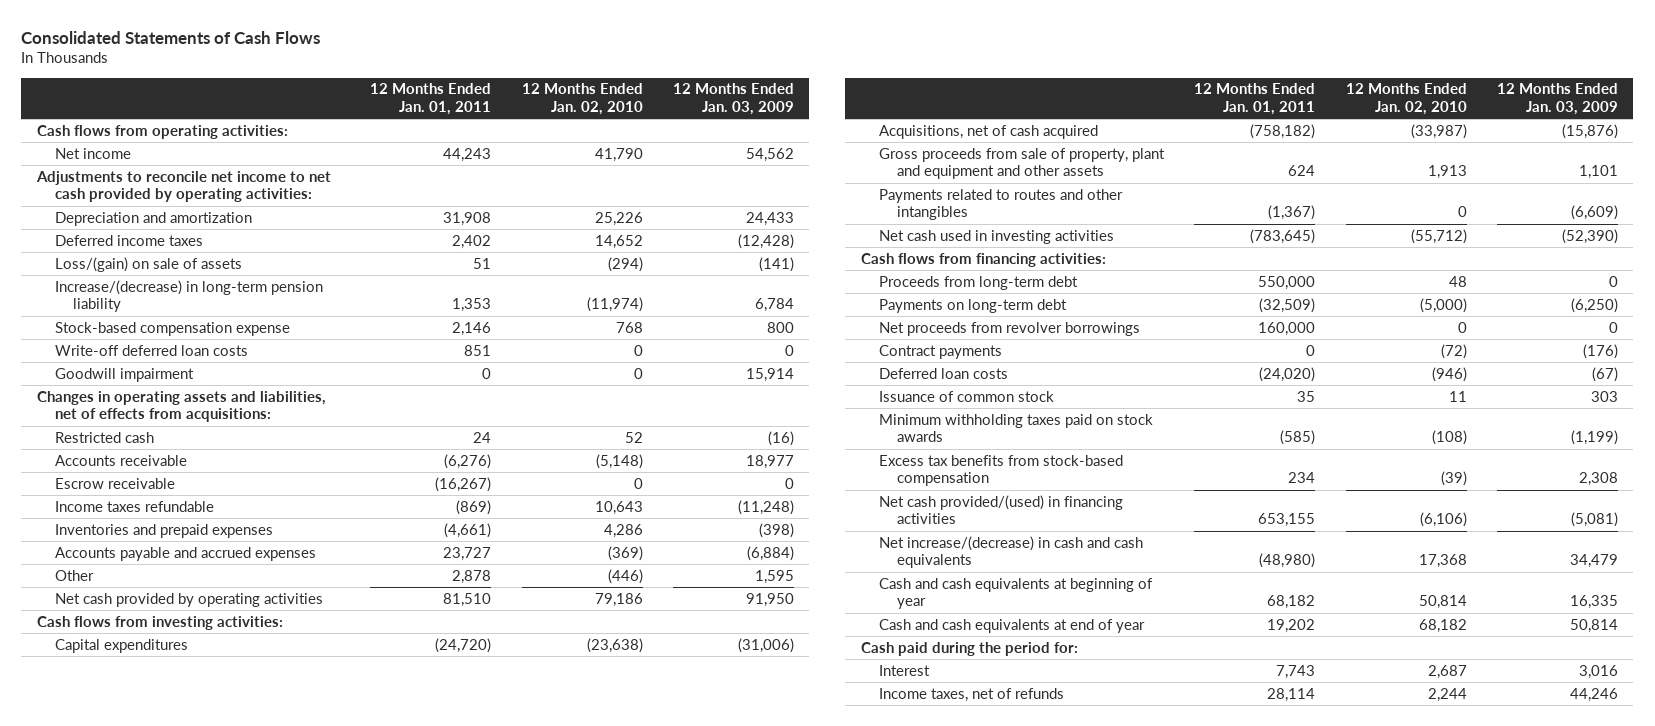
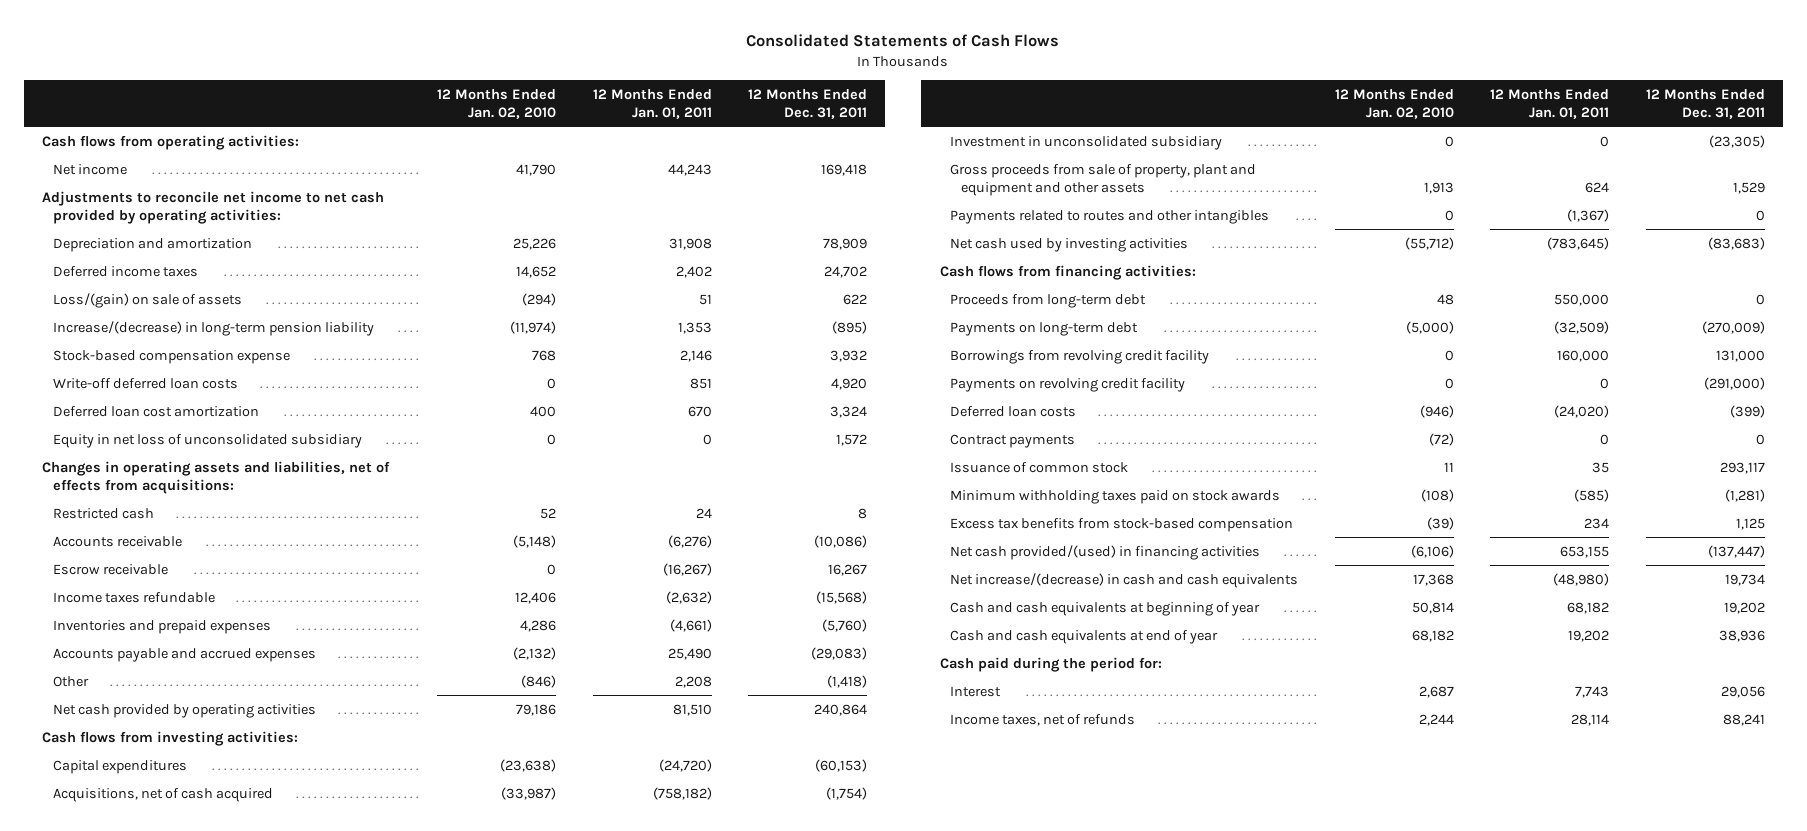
- | 12 Months Ended Jan. 01, 2011 | 12 Months Ended Jan. 02, 2010 | 12 Months Ended Jan. 03, 2009
+ | 12 Months Ended Jan. 02, 2010 | 12 Months Ended Jan. 01, 2011 | 12 Months Ended Dec. 31, 2011
- Goodwill impairment | 0 | 0 | 15,914
+ Deferred loan cost amortization | 400 | 670 | 3,324
+ Equity in net loss of unconsolidated subsidiary | 0 | 0 | 1,572
- Income taxes refundable | (869) | 10,643 | (11,248)
+ Income taxes refundable | 12,406 | (2,632) | (15,568)
- Accounts payable and accrued expenses | 23,727 | (369) | (6,884)
- Other | 2,878 | (446) | 1,595
+ Accounts payable and accrued expenses | (2,132) | 25,490 | (29,083)
+ Other | (846) | 2,208 | (1,418)
+ Investment in unconsolidated subsidiary | 0 | 0 | (23,305)
- Net cash used in investing activities | (783,645) | (55,712) | (52,390)
+ Net cash used by investing activities | (55,712) | (783,645) | (83,683)
- Net proceeds from revolver borrowings | 160,000 | 0 | 0
+ Borrowings from revolving credit facility | 0 | 160,000 | 131,000
+ Payments on revolving credit facility | 0 | 0 | (291,000)
moved down: Contract payments | (72) | 0 | 0

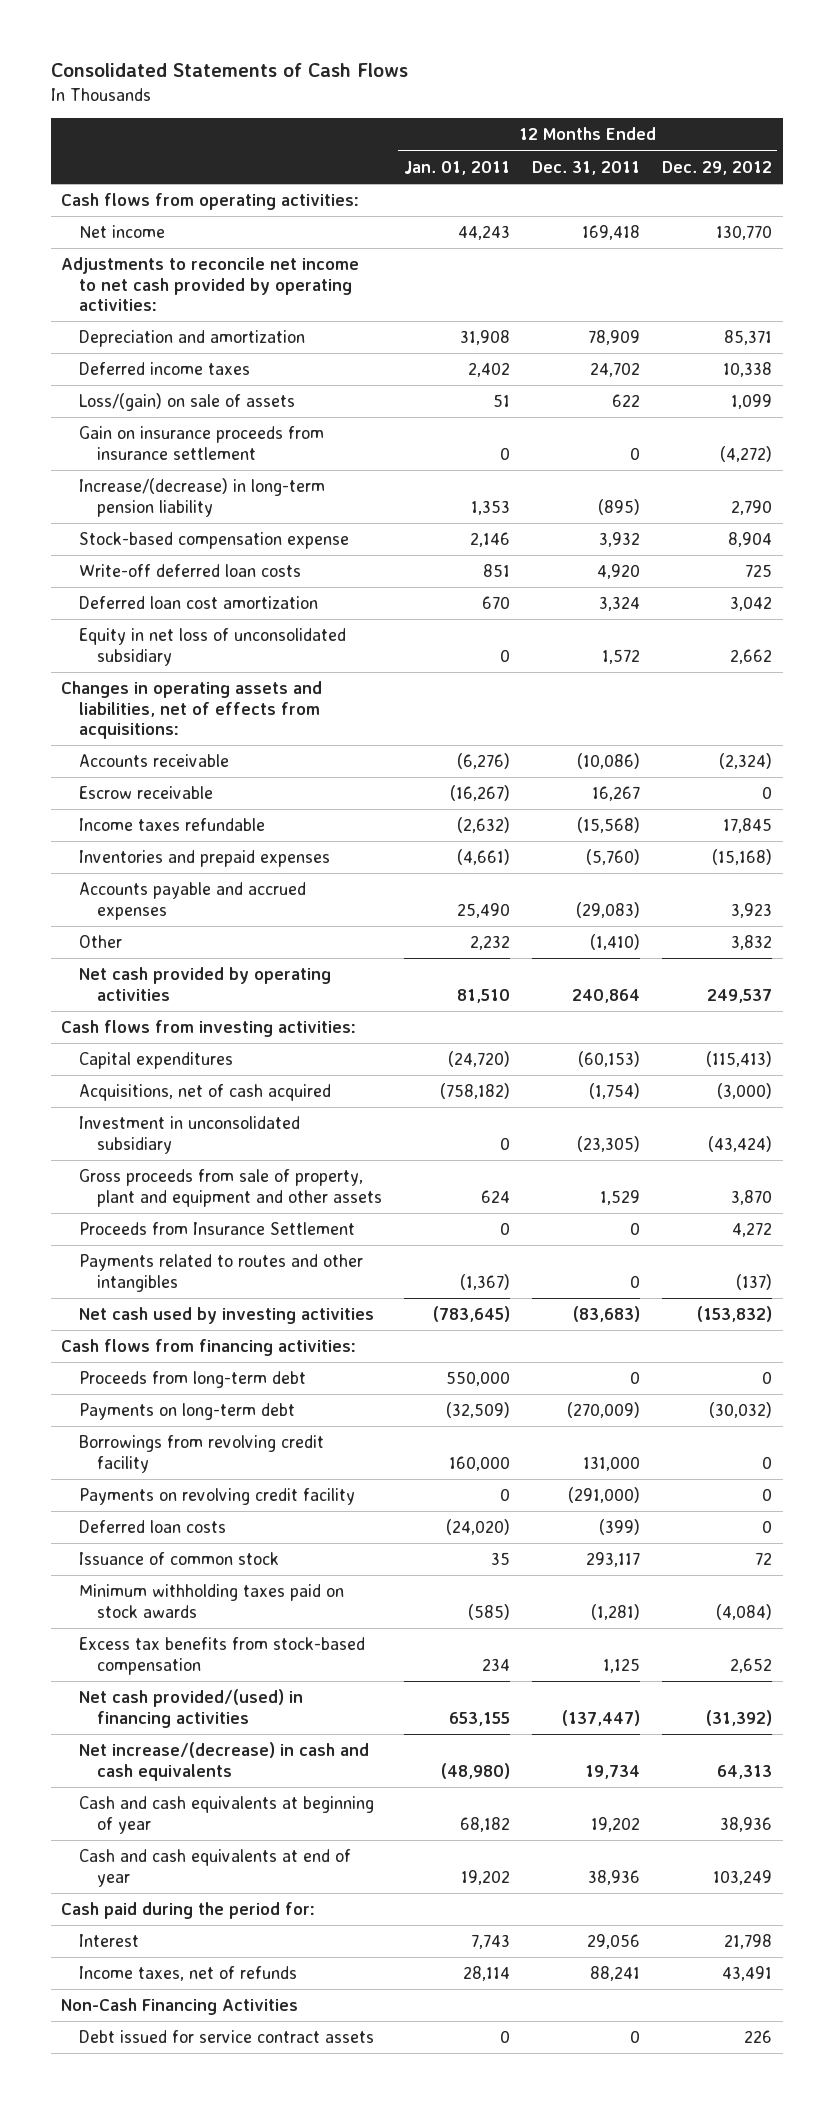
- | 12 Months Ended Jan. 02, 2010 | 12 Months Ended Jan. 01, 2011 | 12 Months Ended Dec. 31, 2011
+ | 12 Months Ended Jan. 01, 2011 | 12 Months Ended Dec. 31, 2011 | 12 Months Ended Dec. 29, 2012
+ Gain on insurance proceeds from insurance settlement | 0 | 0 | (4,272)
- Restricted cash | 52 | 24 | 8
- Other | (846) | 2,208 | (1,418)
+ Other | 2,232 | (1,410) | 3,832
+ Proceeds from Insurance Settlement | 0 | 0 | 4,272
- Contract payments | (72) | 0 | 0
+ Non-Cash Financing Activities
+ Debt issued for service contract assets | 0 | 0 | 226

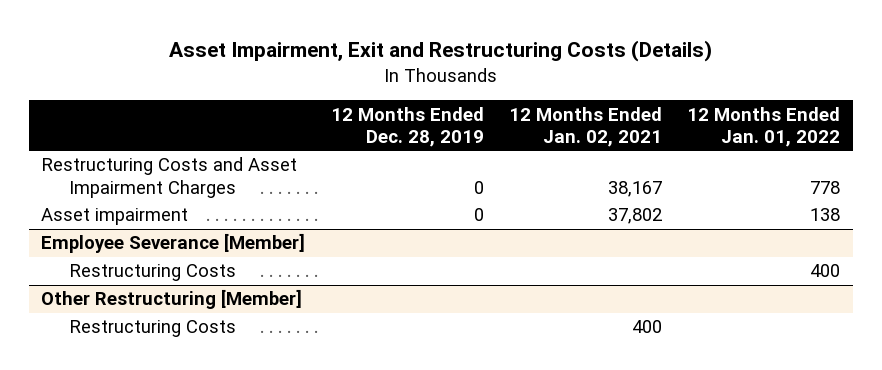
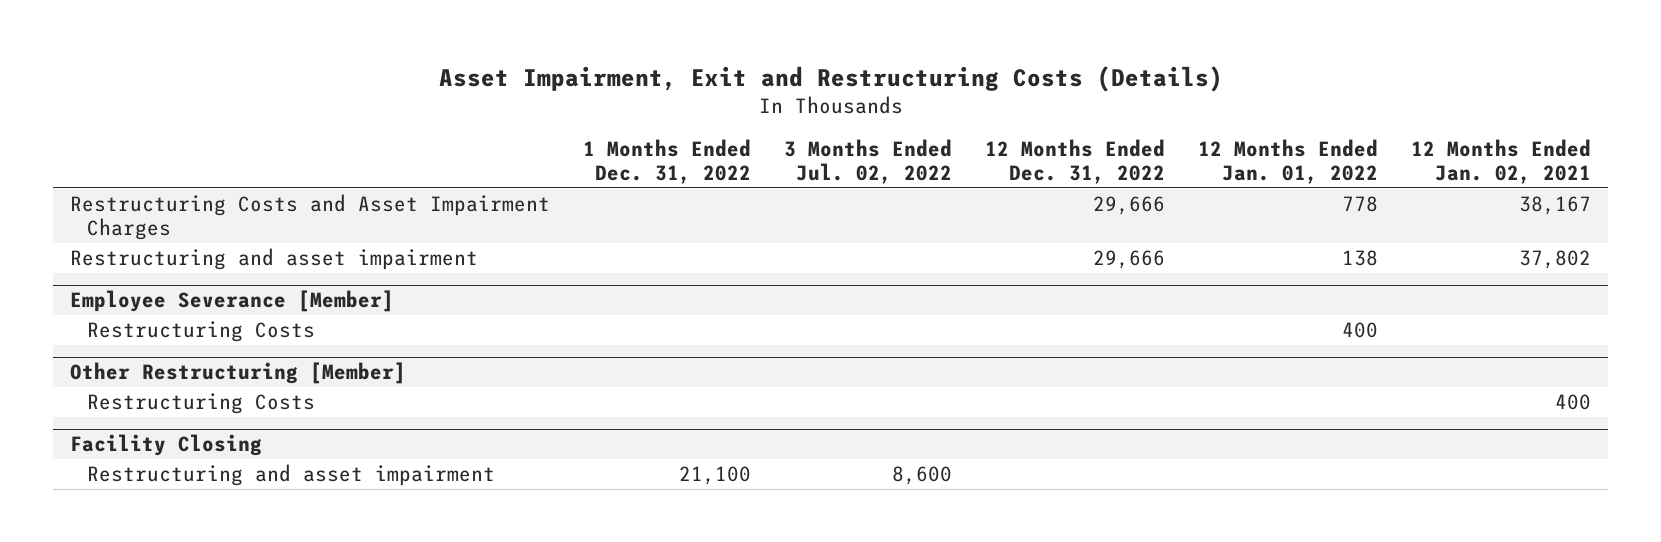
- | 12 Months Ended Dec. 28, 2019 | 12 Months Ended Jan. 02, 2021 | 12 Months Ended Jan. 01, 2022
+ | 1 Months Ended Dec. 31, 2022 | 3 Months Ended Jul. 02, 2022 | 12 Months Ended Dec. 31, 2022 | 12 Months Ended Jan. 01, 2022 | 12 Months Ended Jan. 02, 2021
- Asset impairment | 0 | 37,802 | 138
+ Restructuring and asset impairment | | | 29,666 | 138 | 37,802
+ Facility Closing
+ Restructuring and asset impairment | 21,100 | 8,600 | | |

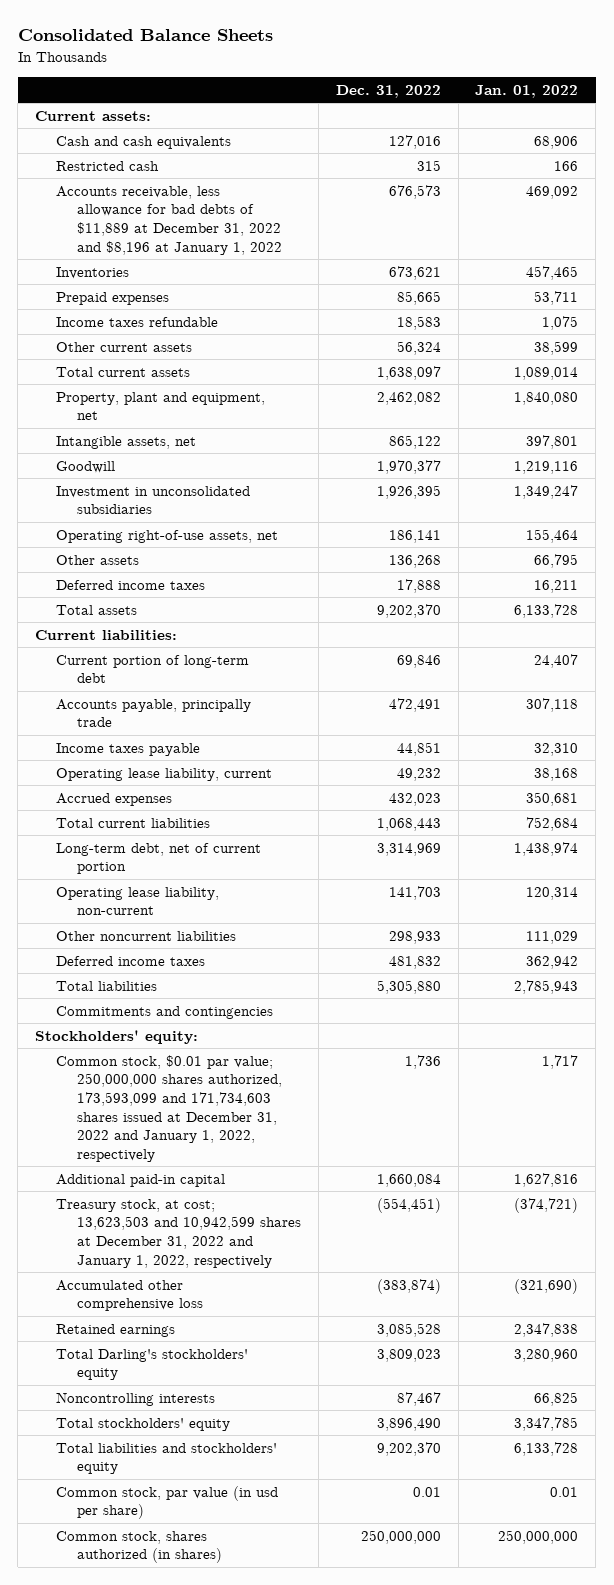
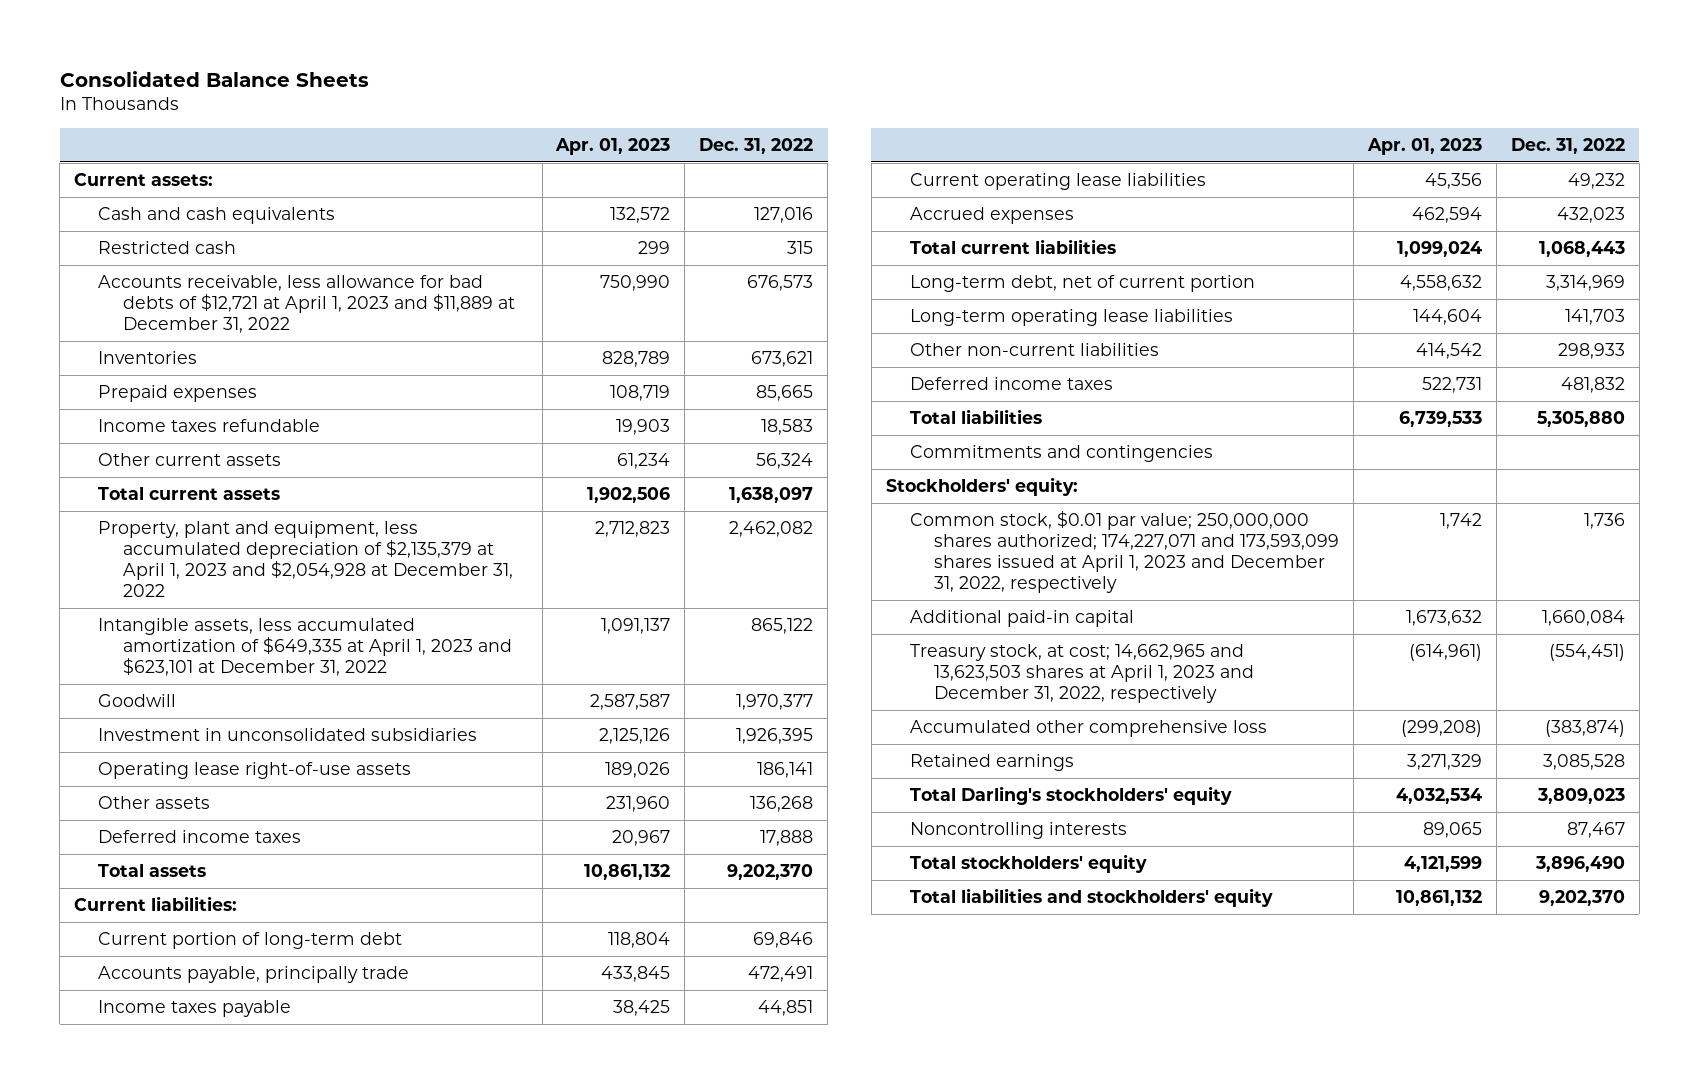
- | Dec. 31, 2022 | Jan. 01, 2022
+ | Apr. 01, 2023 | Dec. 31, 2022
- Accounts receivable, less allowance for bad debts of $11,889 at December 31, 2022 and $8,196 at January 1, 2022 | 676,573 | 469,092
+ Accounts receivable, less allowance for bad debts of $12,721 at April 1, 2023 and $11,889 at December 31, 2022 | 750,990 | 676,573
- Property, plant and equipment, net | 2,462,082 | 1,840,080
- Intangible assets, net | 865,122 | 397,801
+ Property, plant and equipment, less accumulated depreciation of $2,135,379 at April 1, 2023 and $2,054,928 at December 31, 2022 | 2,712,823 | 2,462,082
+ Intangible assets, less accumulated amortization of $649,335 at April 1, 2023 and $623,101 at December 31, 2022 | 1,091,137 | 865,122
- Operating right-of-use assets, net | 186,141 | 155,464
+ Operating lease right-of-use assets | 189,026 | 186,141
- Operating lease liability, current | 49,232 | 38,168
+ Current operating lease liabilities | 45,356 | 49,232
- Operating lease liability, non-current | 141,703 | 120,314
- Other noncurrent liabilities | 298,933 | 111,029
+ Long-term operating lease liabilities | 144,604 | 141,703
+ Other non-current liabilities | 414,542 | 298,933
- Common stock, $0.01 par value; 250,000,000 shares authorized, 173,593,099 and 171,734,603 shares issued at December 31, 2022 and January 1, 2022, respectively | 1,736 | 1,717
+ Common stock, $0.01 par value; 250,000,000 shares authorized; 174,227,071 and 173,593,099 shares issued at April 1, 2023 and December 31, 2022, respectively | 1,742 | 1,736
- Treasury stock, at cost; 13,623,503 and 10,942,599 shares at December 31, 2022 and January 1, 2022, respectively | (554,451) | (374,721)
+ Treasury stock, at cost; 14,662,965 and 13,623,503 shares at April 1, 2023 and December 31, 2022, respectively | (614,961) | (554,451)
- Common stock, par value (in usd per share) | 0.01 | 0.01
- Common stock, shares authorized (in shares) | 250,000,000 | 250,000,000

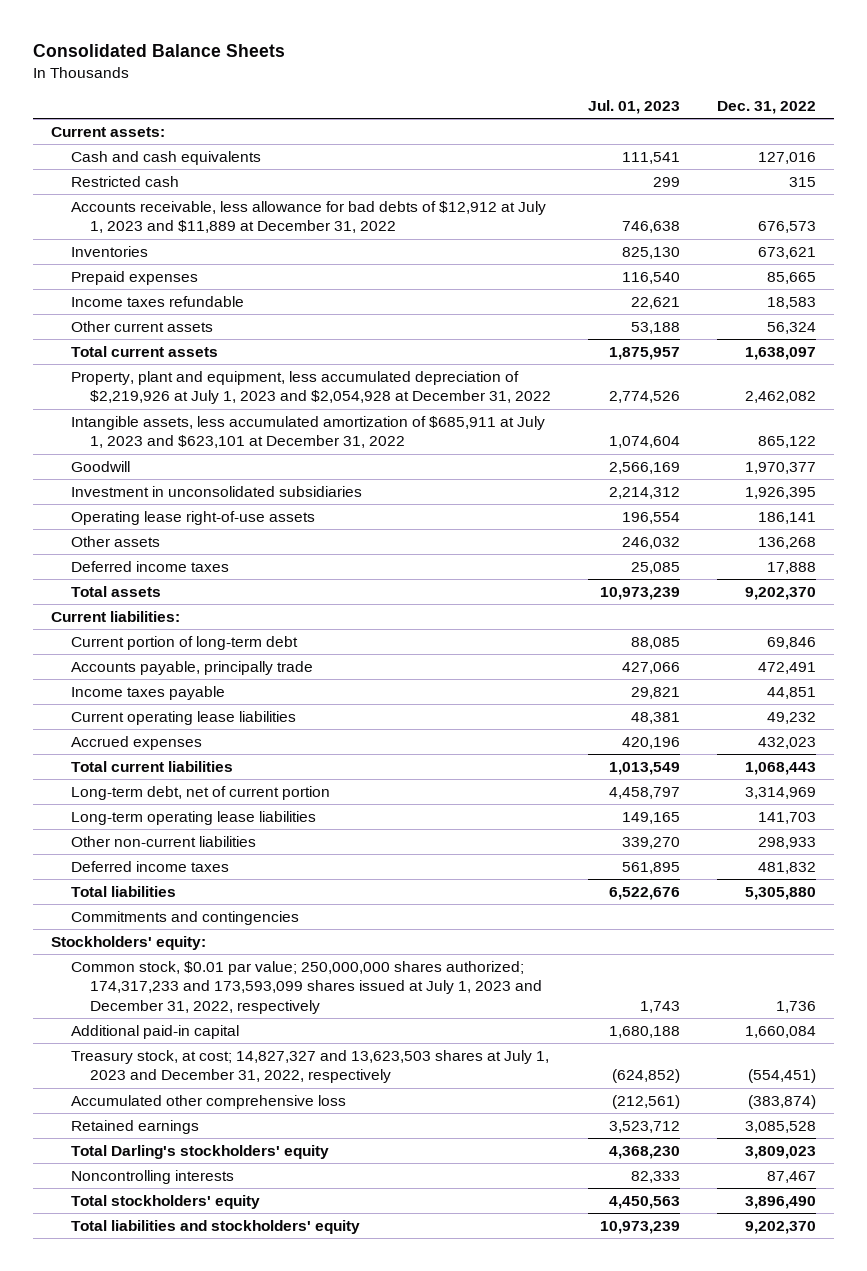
- | Apr. 01, 2023 | Dec. 31, 2022
+ | Jul. 01, 2023 | Dec. 31, 2022
- Accounts receivable, less allowance for bad debts of $12,721 at April 1, 2023 and $11,889 at December 31, 2022 | 750,990 | 676,573
+ Accounts receivable, less allowance for bad debts of $12,912 at July 1, 2023 and $11,889 at December 31, 2022 | 746,638 | 676,573
- Property, plant and equipment, less accumulated depreciation of $2,135,379 at April 1, 2023 and $2,054,928 at December 31, 2022 | 2,712,823 | 2,462,082
- Intangible assets, less accumulated amortization of $649,335 at April 1, 2023 and $623,101 at December 31, 2022 | 1,091,137 | 865,122
+ Property, plant and equipment, less accumulated depreciation of $2,219,926 at July 1, 2023 and $2,054,928 at December 31, 2022 | 2,774,526 | 2,462,082
+ Intangible assets, less accumulated amortization of $685,911 at July 1, 2023 and $623,101 at December 31, 2022 | 1,074,604 | 865,122
- Common stock, $0.01 par value; 250,000,000 shares authorized; 174,227,071 and 173,593,099 shares issued at April 1, 2023 and December 31, 2022, respectively | 1,742 | 1,736
+ Common stock, $0.01 par value; 250,000,000 shares authorized; 174,317,233 and 173,593,099 shares issued at July 1, 2023 and December 31, 2022, respectively | 1,743 | 1,736
- Treasury stock, at cost; 14,662,965 and 13,623,503 shares at April 1, 2023 and December 31, 2022, respectively | (614,961) | (554,451)
+ Treasury stock, at cost; 14,827,327 and 13,623,503 shares at July 1, 2023 and December 31, 2022, respectively | (624,852) | (554,451)

